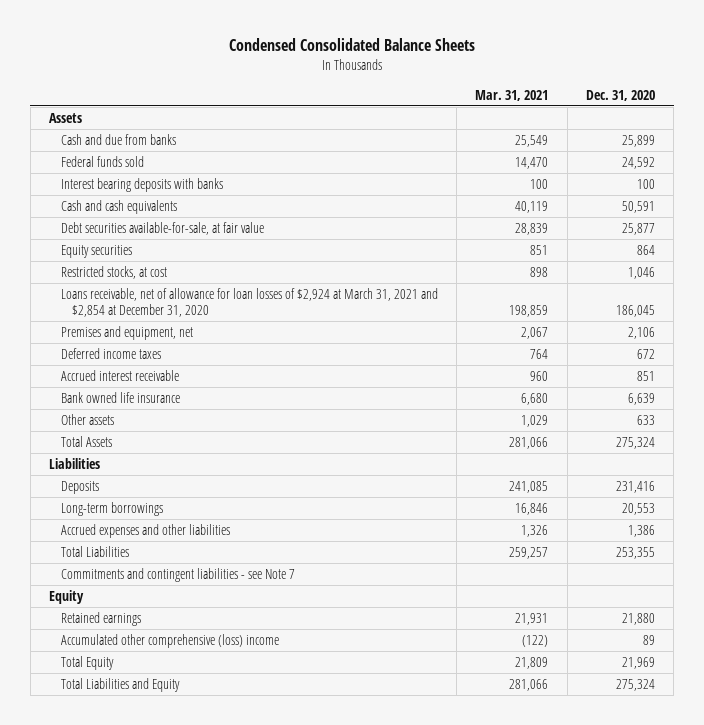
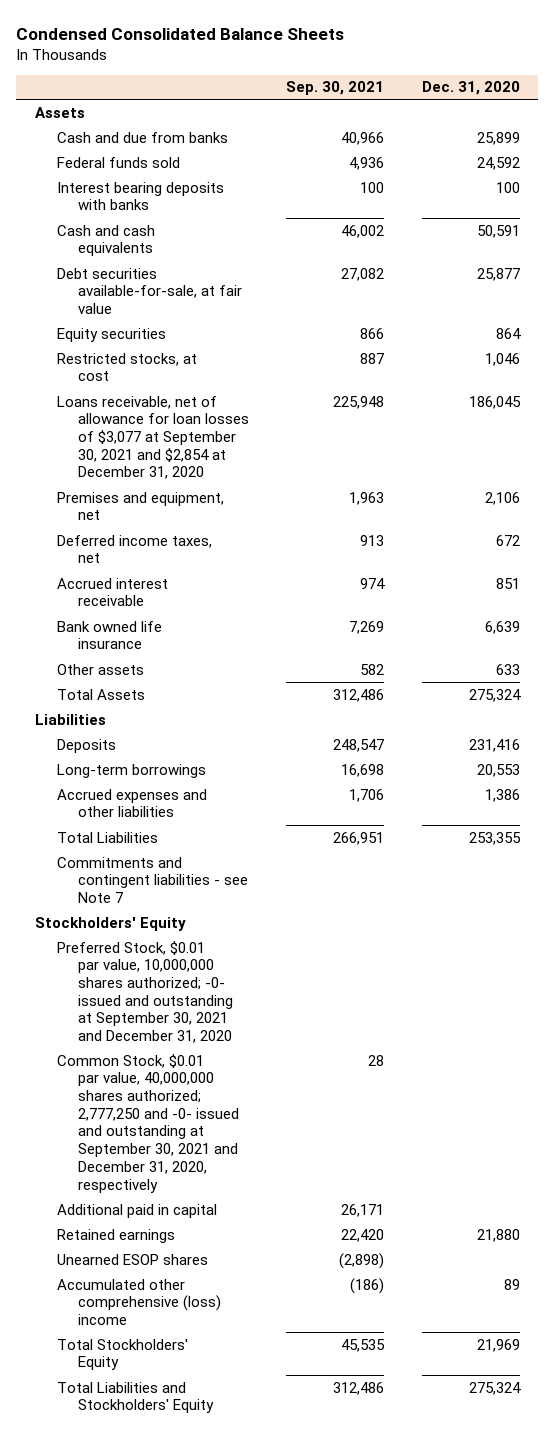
- | Mar. 31, 2021 | Dec. 31, 2020
+ | Sep. 30, 2021 | Dec. 31, 2020
- Loans receivable, net of allowance for loan losses of $2,924 at March 31, 2021 and $2,854 at December 31, 2020 | 198,859 | 186,045
+ Loans receivable, net of allowance for loan losses of $3,077 at September 30, 2021 and $2,854 at December 31, 2020 | 225,948 | 186,045
- Deferred income taxes | 764 | 672
+ Deferred income taxes, net | 913 | 672
- Equity
+ Stockholders' Equity
+ Preferred Stock, $0.01 par value, 10,000,000 shares authorized; -0- issued and outstanding at September 30, 2021 and December 31, 2020
+ Common Stock, $0.01 par value, 40,000,000 shares authorized; 2,777,250 and -0- issued and outstanding at September 30, 2021 and December 31, 2020, respectively | 28 |
+ Additional paid in capital | 26,171 |
+ Unearned ESOP shares | (2,898) |
- Total Equity | 21,809 | 21,969
- Total Liabilities and Equity | 281,066 | 275,324
+ Total Stockholders' Equity | 45,535 | 21,969
+ Total Liabilities and Stockholders' Equity | 312,486 | 275,324

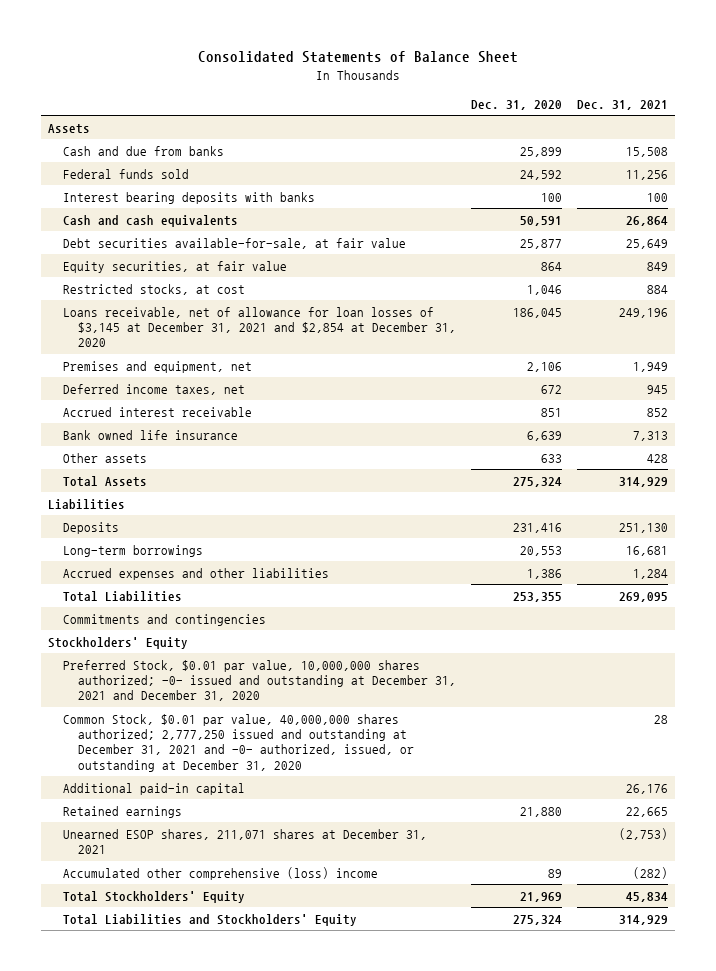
- Condensed Consolidated Balance Sheets
+ Consolidated Statements of Balance Sheet
- | Sep. 30, 2021 | Dec. 31, 2020
+ | Dec. 31, 2020 | Dec. 31, 2021
- Equity securities | 866 | 864
+ Equity securities, at fair value | 864 | 849
- Loans receivable, net of allowance for loan losses of $3,077 at September 30, 2021 and $2,854 at December 31, 2020 | 225,948 | 186,045
+ Loans receivable, net of allowance for loan losses of $3,145 at December 31, 2021 and $2,854 at December 31, 2020 | 186,045 | 249,196
- Commitments and contingent liabilities - see Note 7
+ Commitments and contingencies
- Preferred Stock, $0.01 par value, 10,000,000 shares authorized; -0- issued and outstanding at September 30, 2021 and December 31, 2020
- Common Stock, $0.01 par value, 40,000,000 shares authorized; 2,777,250 and -0- issued and outstanding at September 30, 2021 and December 31, 2020, respectively | 28 |
- Additional paid in capital | 26,171 |
+ Preferred Stock, $0.01 par value, 10,000,000 shares authorized; -0- issued and outstanding at December 31, 2021 and December 31, 2020
+ Common Stock, $0.01 par value, 40,000,000 shares authorized; 2,777,250 issued and outstanding at December 31, 2021 and -0- authorized, issued, or outstanding at December 31, 2020 | | 28
+ Additional paid-in capital | | 26,176
- Unearned ESOP shares | (2,898) |
+ Unearned ESOP shares, 211,071 shares at December 31, 2021 | | (2,753)

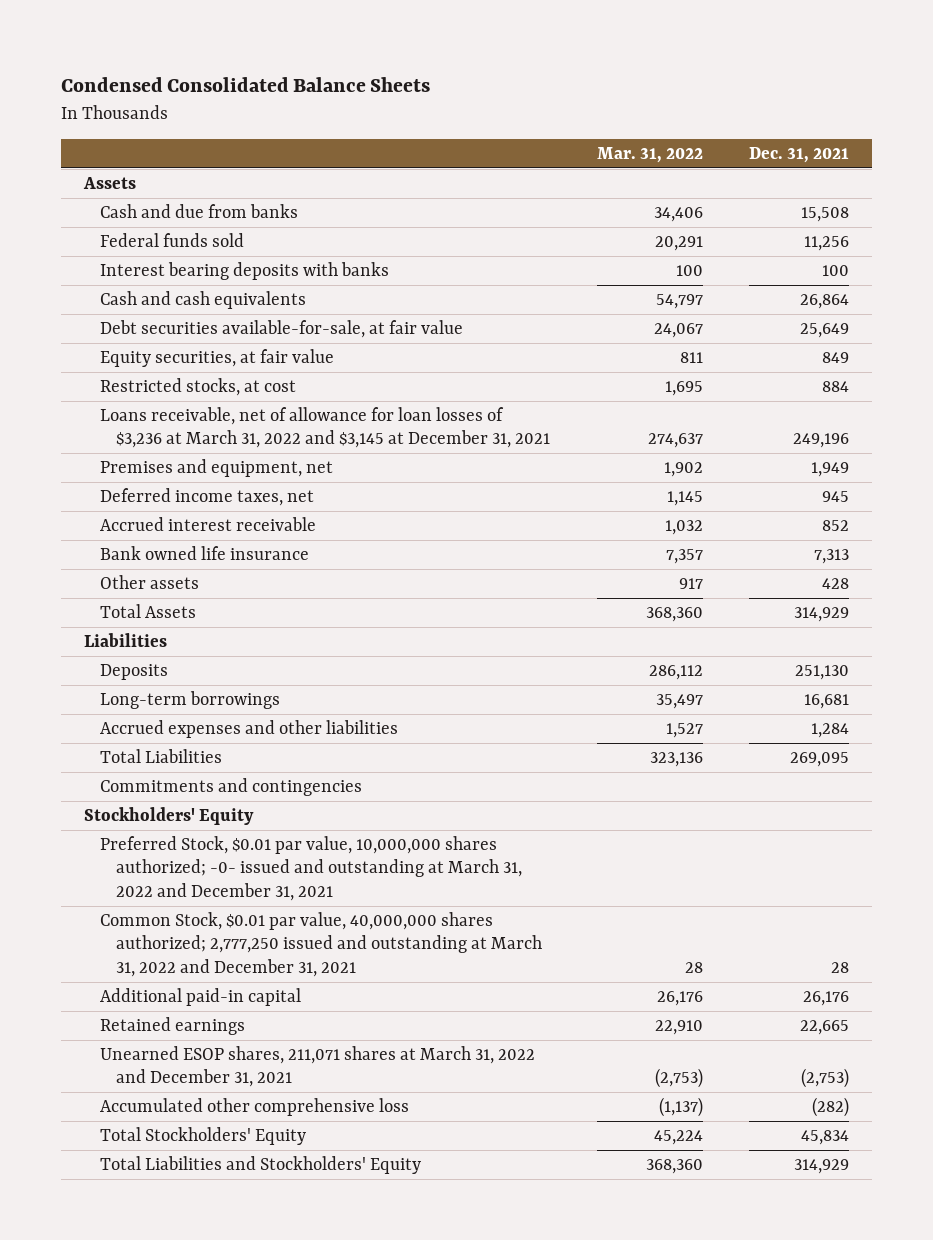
- Consolidated Statements of Balance Sheet
+ Condensed Consolidated Balance Sheets
- | Dec. 31, 2020 | Dec. 31, 2021
+ | Mar. 31, 2022 | Dec. 31, 2021
- Loans receivable, net of allowance for loan losses of $3,145 at December 31, 2021 and $2,854 at December 31, 2020 | 186,045 | 249,196
+ Loans receivable, net of allowance for loan losses of $3,236 at March 31, 2022 and $3,145 at December 31, 2021 | 274,637 | 249,196
- Preferred Stock, $0.01 par value, 10,000,000 shares authorized; -0- issued and outstanding at December 31, 2021 and December 31, 2020
- Common Stock, $0.01 par value, 40,000,000 shares authorized; 2,777,250 issued and outstanding at December 31, 2021 and -0- authorized, issued, or outstanding at December 31, 2020 | | 28
+ Preferred Stock, $0.01 par value, 10,000,000 shares authorized; -0- issued and outstanding at March 31, 2022 and December 31, 2021
+ Common Stock, $0.01 par value, 40,000,000 shares authorized; 2,777,250 issued and outstanding at March 31, 2022 and December 31, 2021 | 28 | 28
- Unearned ESOP shares, 211,071 shares at December 31, 2021 | | (2,753)
- Accumulated other comprehensive (loss) income | 89 | (282)
+ Unearned ESOP shares, 211,071 shares at March 31, 2022 and December 31, 2021 | (2,753) | (2,753)
+ Accumulated other comprehensive loss | (1,137) | (282)

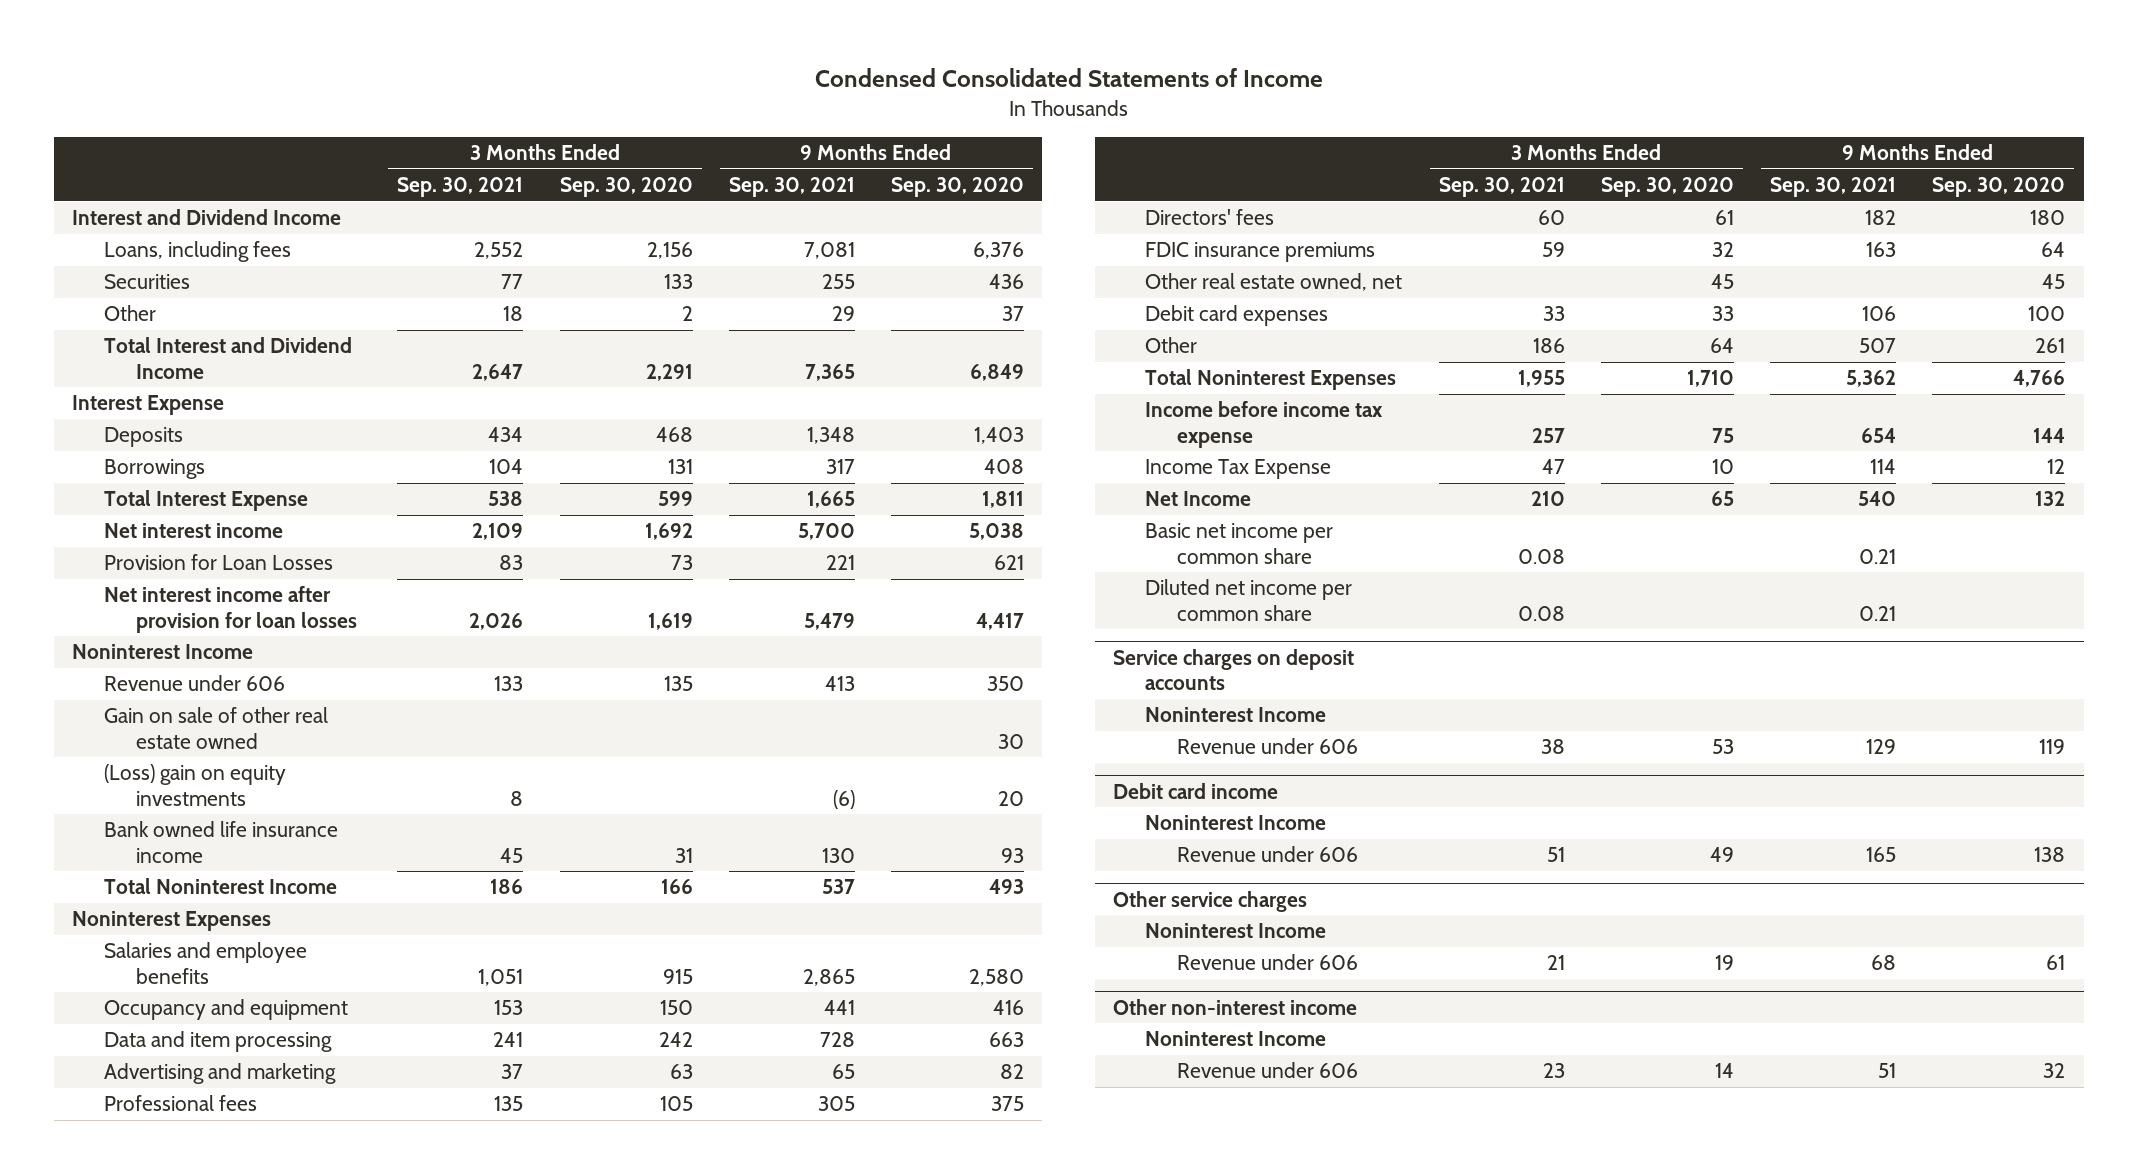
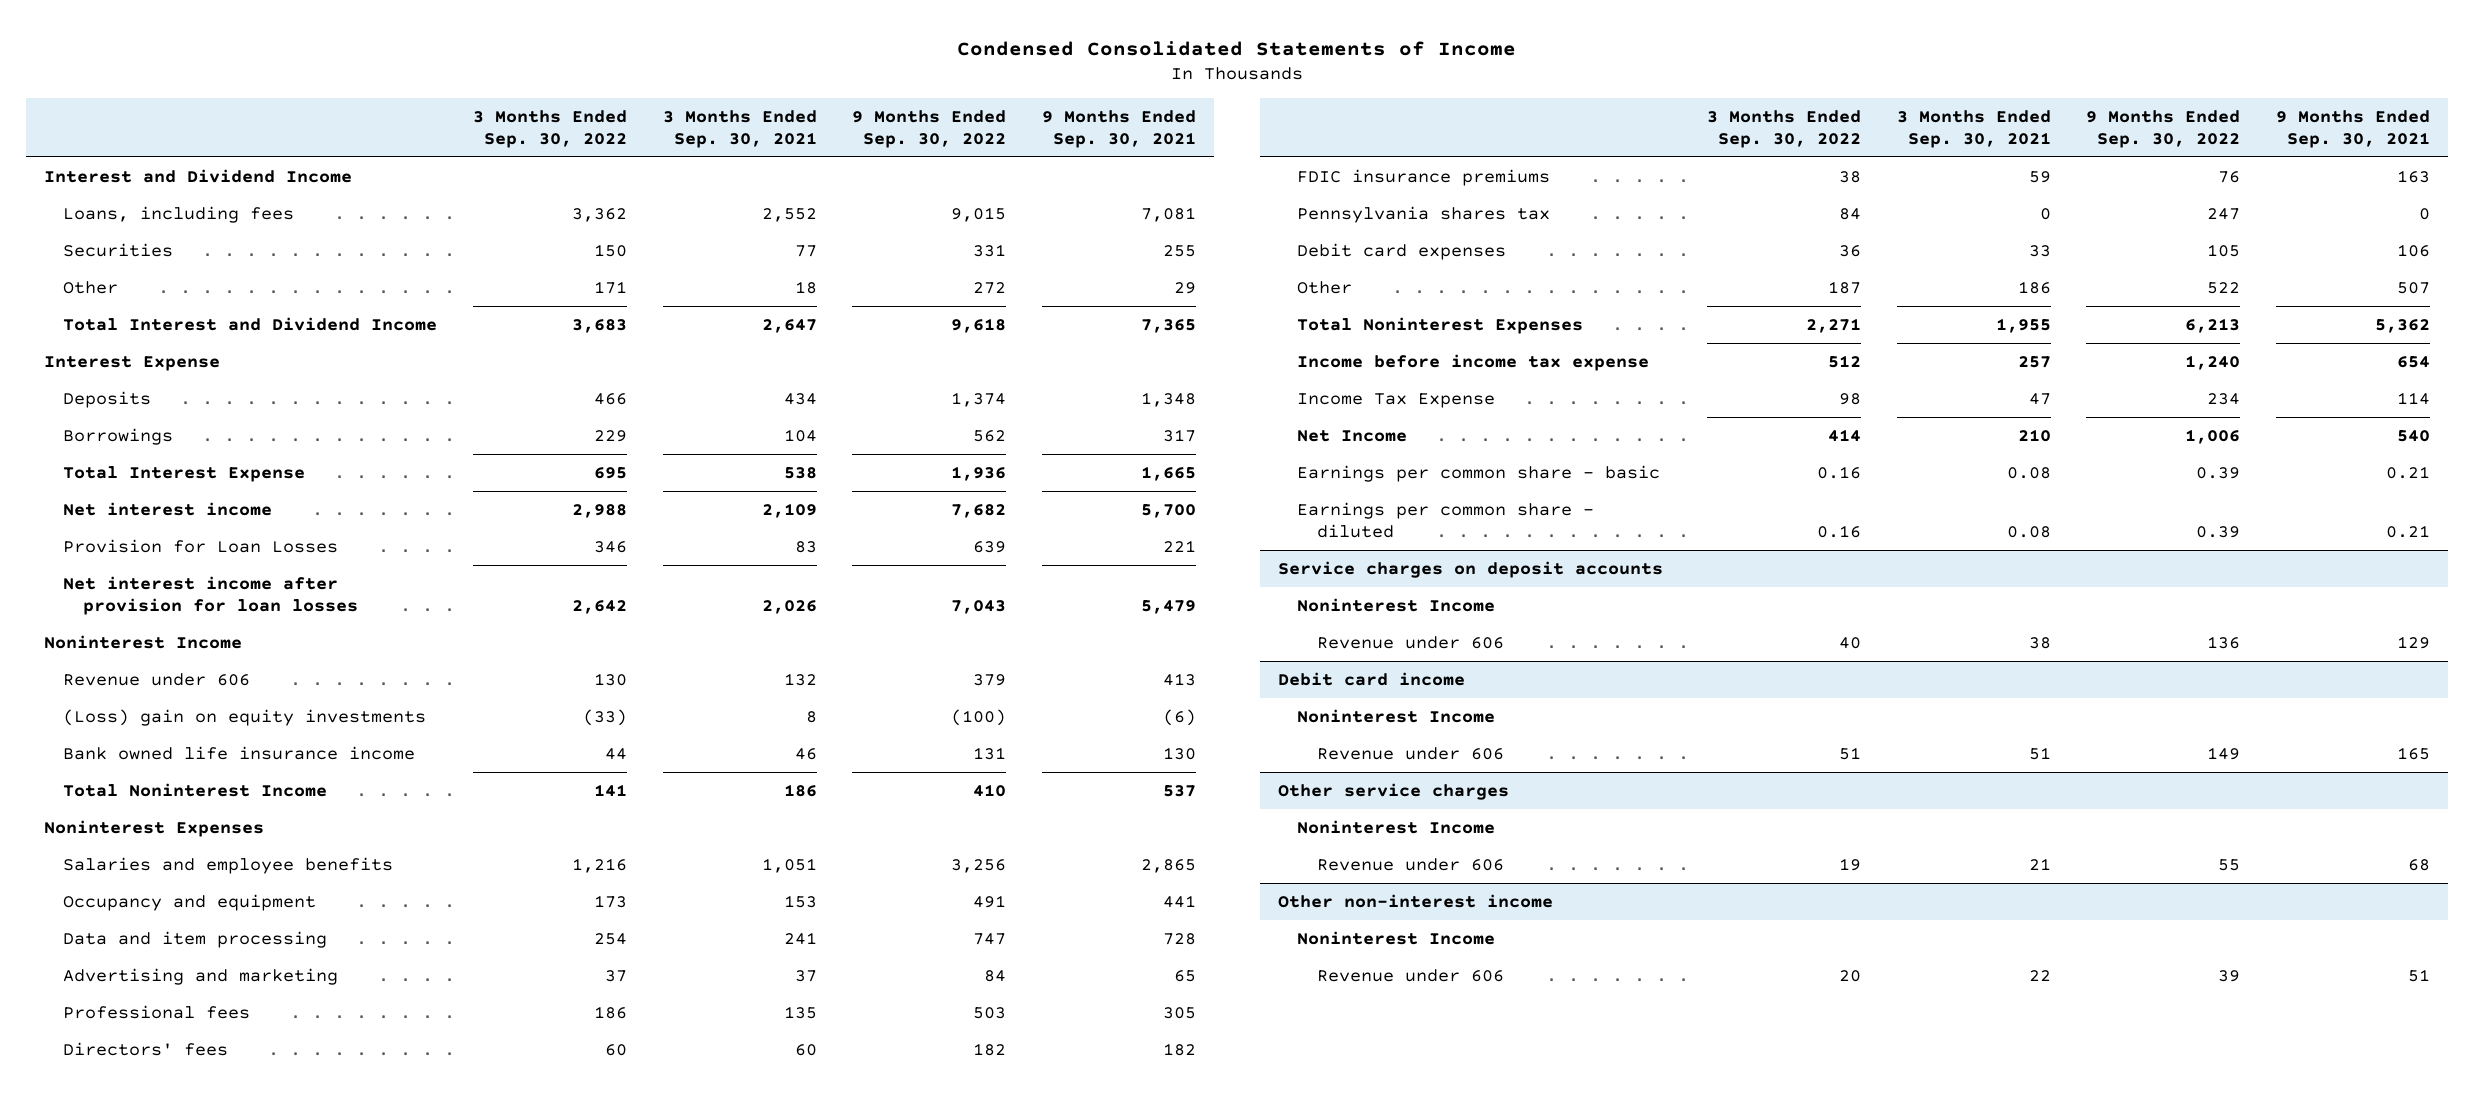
- | 3 Months Ended Sep. 30, 2021 | 3 Months Ended Sep. 30, 2020 | 9 Months Ended Sep. 30, 2021 | 9 Months Ended Sep. 30, 2020
+ | 3 Months Ended Sep. 30, 2022 | 3 Months Ended Sep. 30, 2021 | 9 Months Ended Sep. 30, 2022 | 9 Months Ended Sep. 30, 2021
- Revenue under 606 | 133 | 135 | 413 | 350
- Gain on sale of other real estate owned | | | | 30
+ Revenue under 606 | 130 | 132 | 379 | 413
- Bank owned life insurance income | 45 | 31 | 130 | 93
+ Bank owned life insurance income | 44 | 46 | 131 | 130
- Other real estate owned, net | | 45 | | 45
+ Pennsylvania shares tax | 84 | 0 | 247 | 0
- Basic net income per common share | 0.08 | | 0.21 |
- Diluted net income per common share | 0.08 | | 0.21 |
+ Earnings per common share - basic | 0.16 | 0.08 | 0.39 | 0.21
+ Earnings per common share - diluted | 0.16 | 0.08 | 0.39 | 0.21
@ Other non-interest income
- Revenue under 606 | 23 | 14 | 51 | 32
+ Revenue under 606 | 20 | 22 | 39 | 51

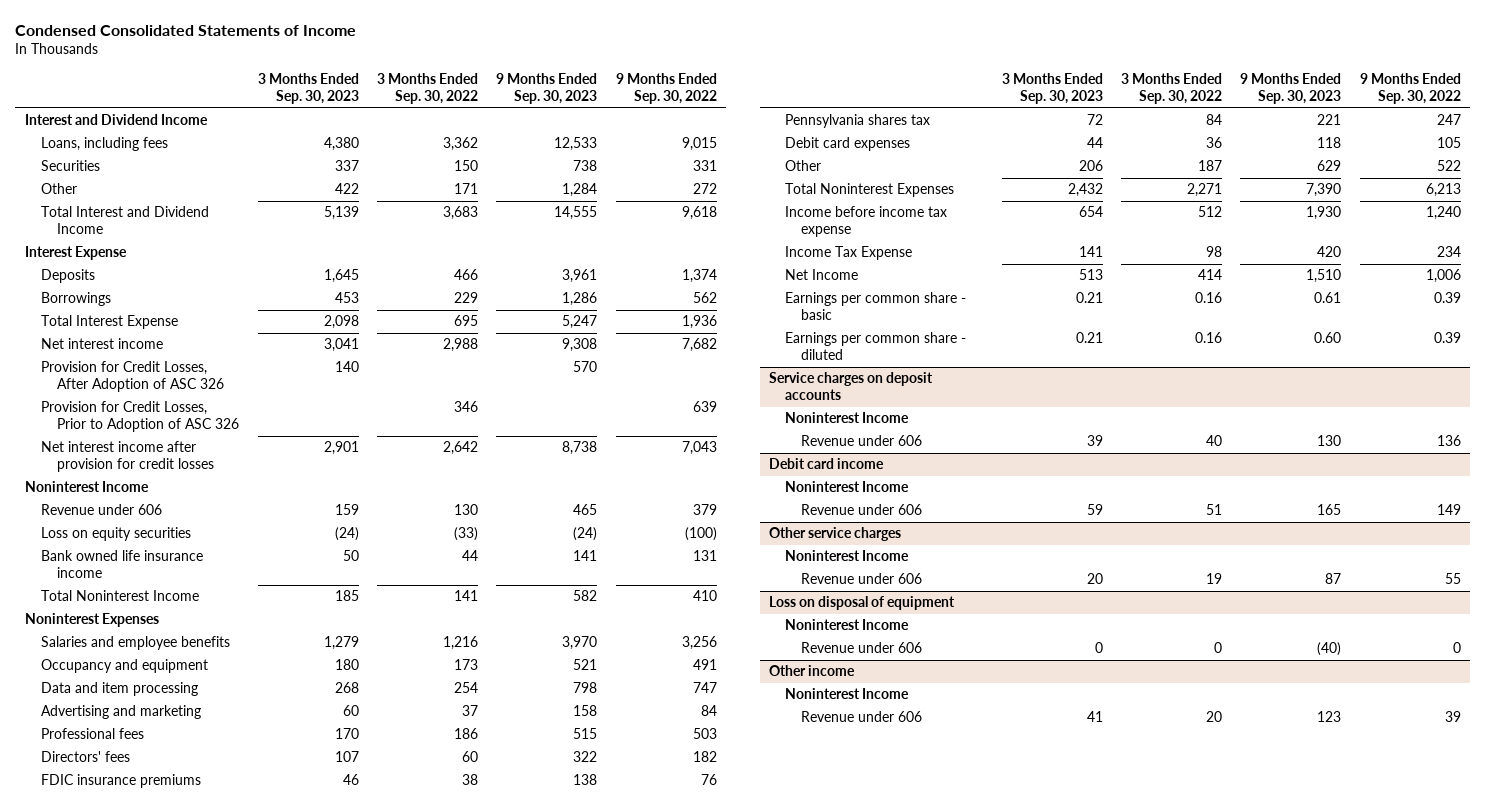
- | 3 Months Ended Sep. 30, 2022 | 3 Months Ended Sep. 30, 2021 | 9 Months Ended Sep. 30, 2022 | 9 Months Ended Sep. 30, 2021
+ | 3 Months Ended Sep. 30, 2023 | 3 Months Ended Sep. 30, 2022 | 9 Months Ended Sep. 30, 2023 | 9 Months Ended Sep. 30, 2022
- Provision for Loan Losses | 346 | 83 | 639 | 221
- Net interest income after provision for loan losses | 2,642 | 2,026 | 7,043 | 5,479
+ Provision for Credit Losses, After Adoption of ASC 326 | 140 | | 570 |
+ Provision for Credit Losses, Prior to Adoption of ASC 326 | | 346 | | 639
+ Net interest income after provision for credit losses | 2,901 | 2,642 | 8,738 | 7,043
- (Loss) gain on equity investments | (33) | 8 | (100) | (6)
+ Loss on equity securities | (24) | (33) | (24) | (100)
- Other non-interest income
+ Loss on disposal of equipment
+ Revenue under 606 | 0 | 0 | (40) | 0
+ Other income
+ Noninterest Income

